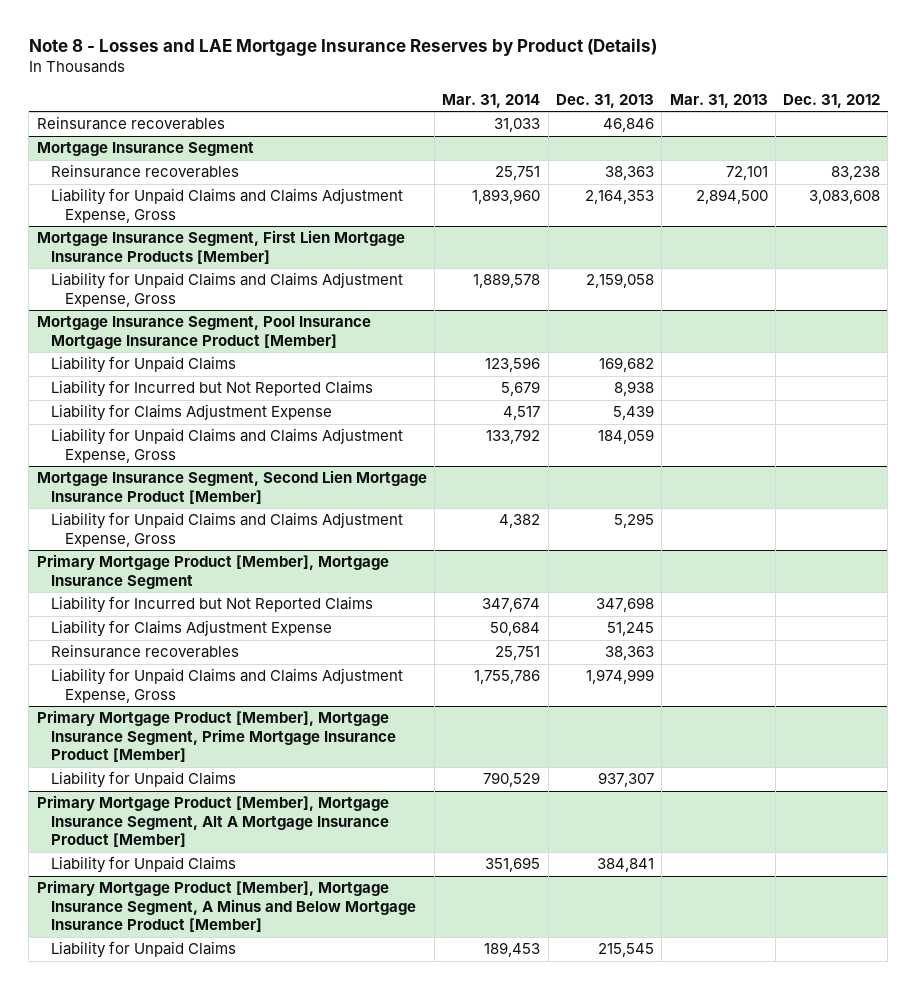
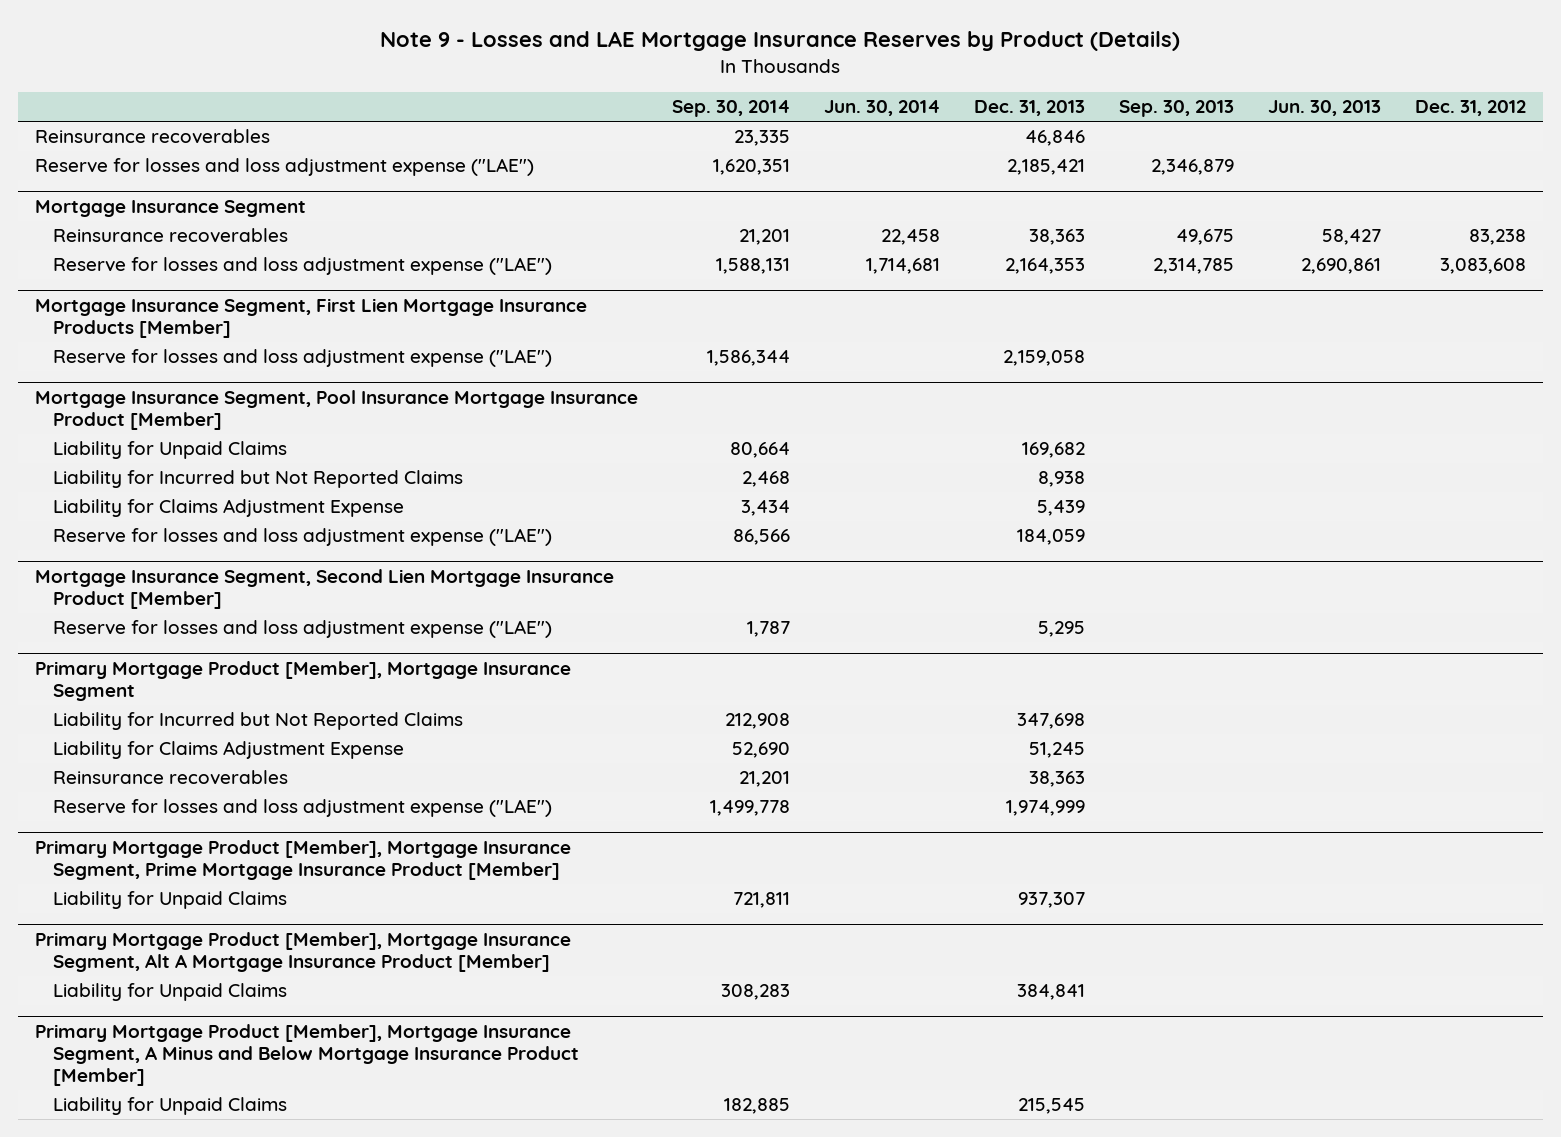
- Note 8 - Losses and LAE Mortgage Insurance Reserves by Product (Details)
+ Note 9 - Losses and LAE Mortgage Insurance Reserves by Product (Details)
- | Mar. 31, 2014 | Dec. 31, 2013 | Mar. 31, 2013 | Dec. 31, 2012
+ | Sep. 30, 2014 | Jun. 30, 2014 | Dec. 31, 2013 | Sep. 30, 2013 | Jun. 30, 2013 | Dec. 31, 2012
+ Reserve for losses and loss adjustment expense ("LAE") | 1,620,351 | | 2,185,421 | 2,346,879 | |
@ Mortgage Insurance Segment
- Liability for Unpaid Claims and Claims Adjustment Expense, Gross | 1,893,960 | 2,164,353 | 2,894,500 | 3,083,608
+ Reserve for losses and loss adjustment expense ("LAE") | 1,588,131 | 1,714,681 | 2,164,353 | 2,314,785 | 2,690,861 | 3,083,608
@ Mortgage Insurance Segment, First Lien Mortgage Insurance Products [Member]
- Liability for Unpaid Claims and Claims Adjustment Expense, Gross | 1,889,578 | 2,159,058 | |
+ Reserve for losses and loss adjustment expense ("LAE") | 1,586,344 | | 2,159,058 | | |
@ Mortgage Insurance Segment, Pool Insurance Mortgage Insurance Product [Member]
- Liability for Unpaid Claims and Claims Adjustment Expense, Gross | 133,792 | 184,059 | |
+ Reserve for losses and loss adjustment expense ("LAE") | 86,566 | | 184,059 | | |
@ Mortgage Insurance Segment, Second Lien Mortgage Insurance Product [Member]
- Liability for Unpaid Claims and Claims Adjustment Expense, Gross | 4,382 | 5,295 | |
+ Reserve for losses and loss adjustment expense ("LAE") | 1,787 | | 5,295 | | |
@ Primary Mortgage Product [Member], Mortgage Insurance Segment
- Liability for Unpaid Claims and Claims Adjustment Expense, Gross | 1,755,786 | 1,974,999 | |
+ Reserve for losses and loss adjustment expense ("LAE") | 1,499,778 | | 1,974,999 | | |

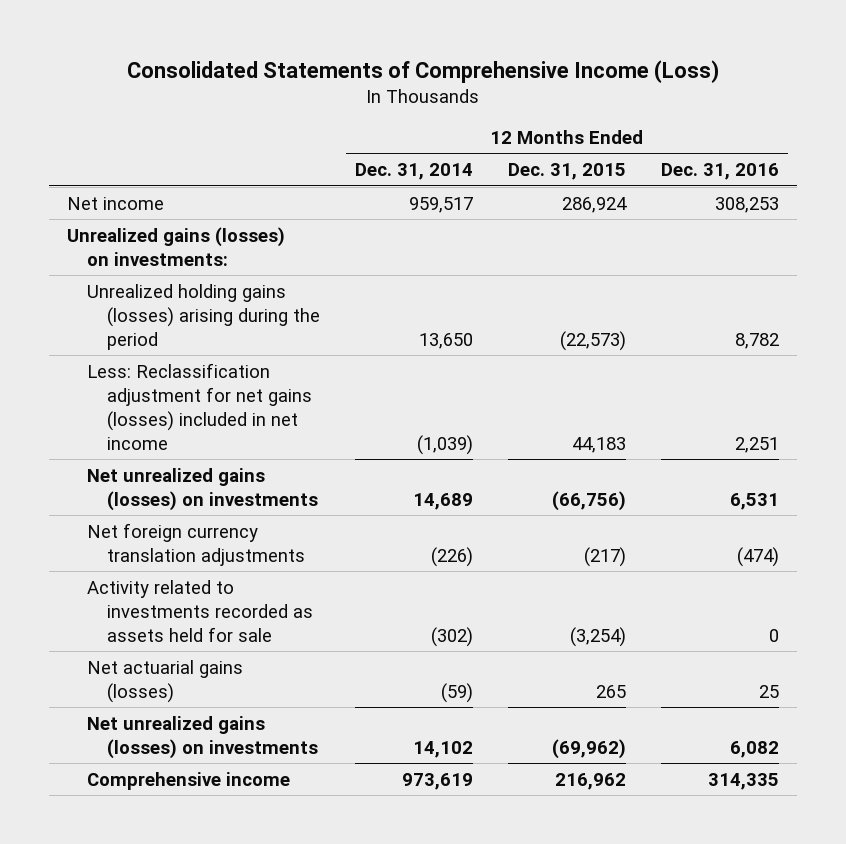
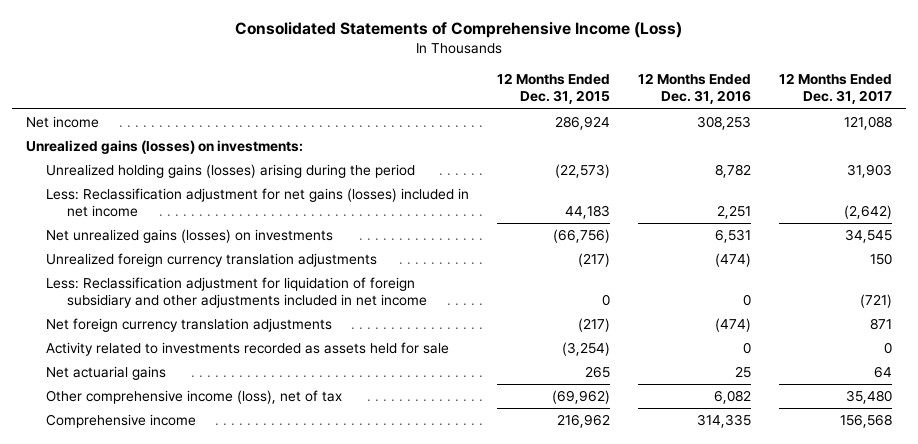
- | 12 Months Ended Dec. 31, 2014 | 12 Months Ended Dec. 31, 2015 | 12 Months Ended Dec. 31, 2016
+ | 12 Months Ended Dec. 31, 2015 | 12 Months Ended Dec. 31, 2016 | 12 Months Ended Dec. 31, 2017
+ Unrealized foreign currency translation adjustments | (217) | (474) | 150
+ Less: Reclassification adjustment for liquidation of foreign subsidiary and other adjustments included in net income | 0 | 0 | (721)
- Net actuarial gains (losses) | (59) | 265 | 25
- Net unrealized gains (losses) on investments | 14,102 | (69,962) | 6,082
+ Net actuarial gains | 265 | 25 | 64
+ Other comprehensive income (loss), net of tax | (69,962) | 6,082 | 35,480

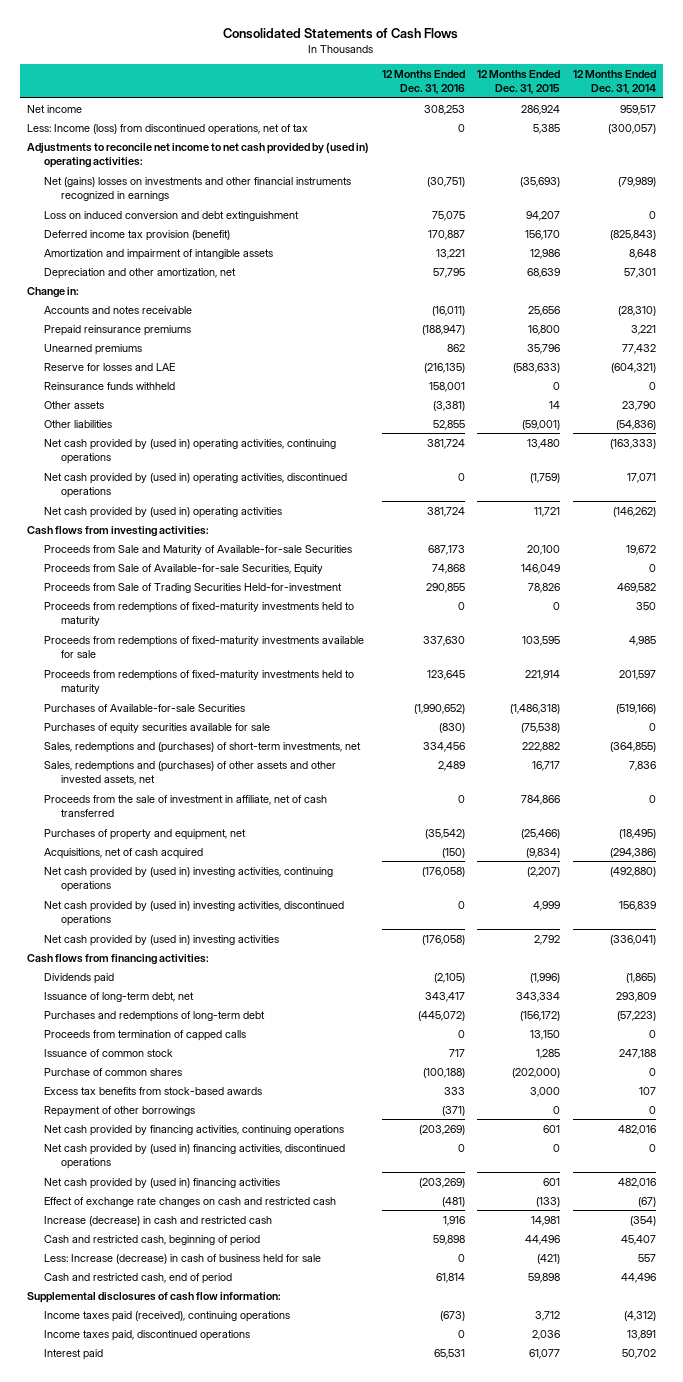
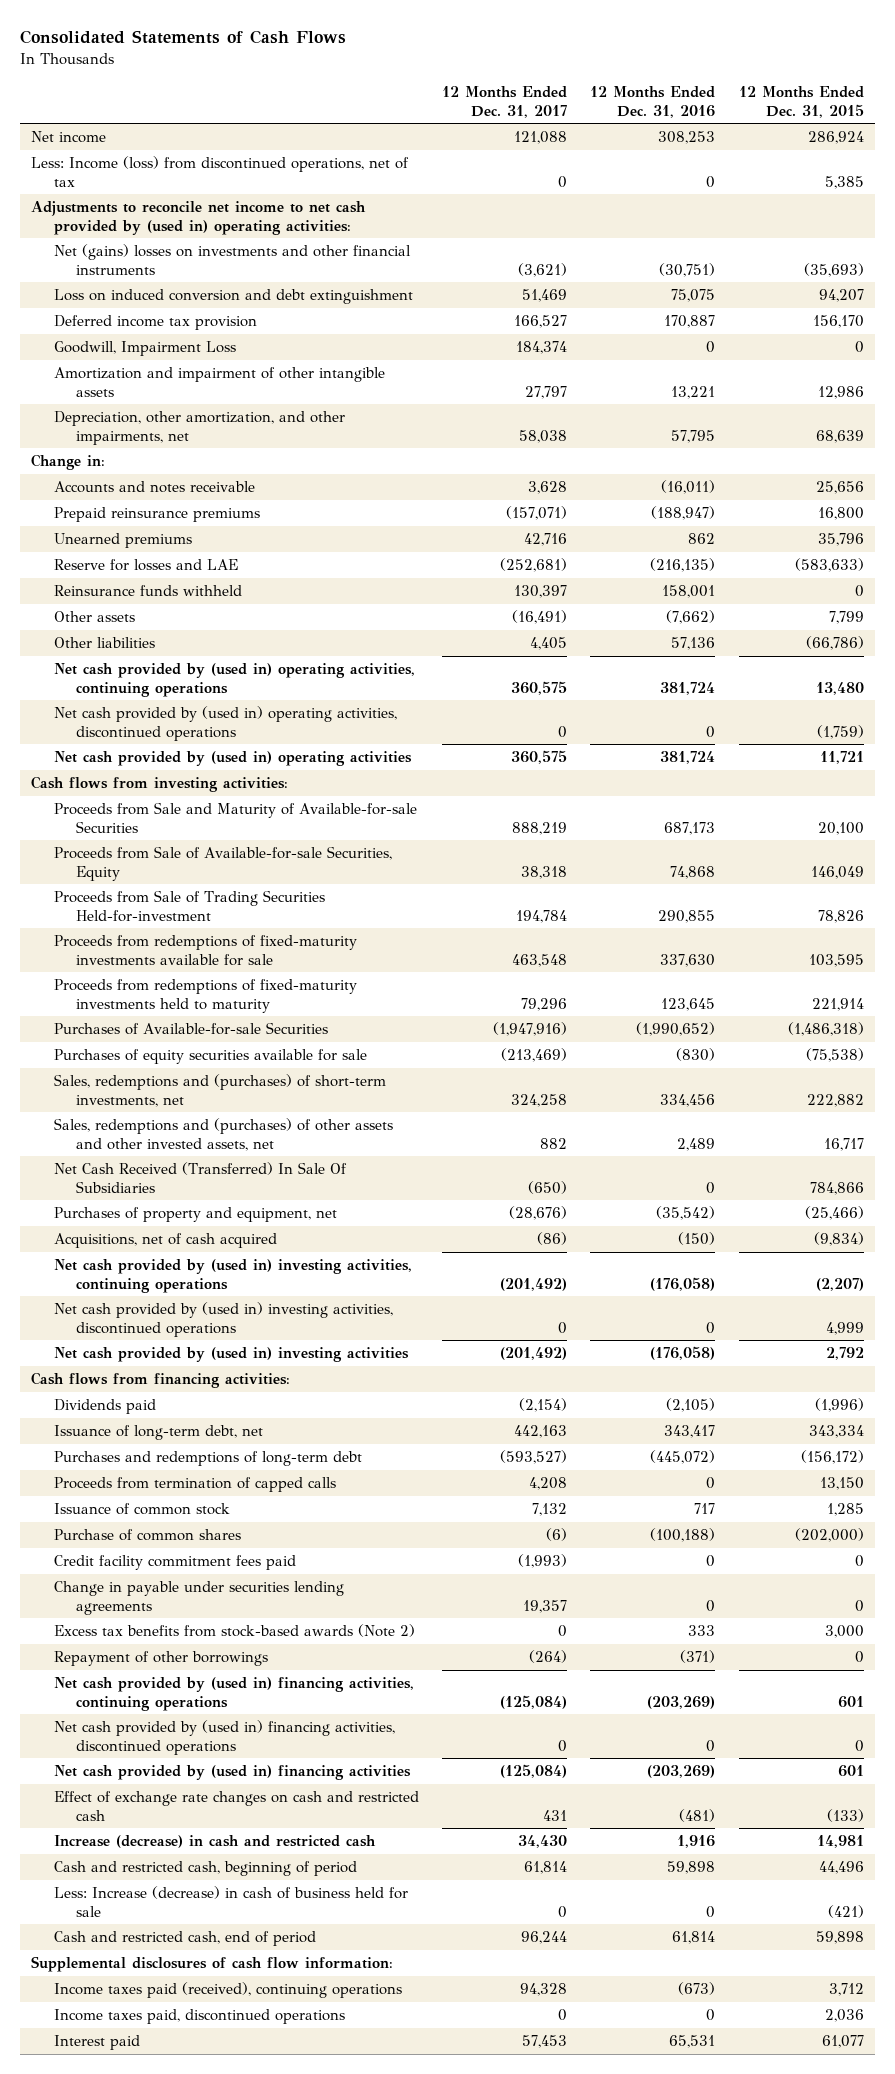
- | 12 Months Ended Dec. 31, 2016 | 12 Months Ended Dec. 31, 2015 | 12 Months Ended Dec. 31, 2014
+ | 12 Months Ended Dec. 31, 2017 | 12 Months Ended Dec. 31, 2016 | 12 Months Ended Dec. 31, 2015
- Net (gains) losses on investments and other financial instruments recognized in earnings | (30,751) | (35,693) | (79,989)
+ Net (gains) losses on investments and other financial instruments | (3,621) | (30,751) | (35,693)
- Deferred income tax provision (benefit) | 170,887 | 156,170 | (825,843)
- Amortization and impairment of intangible assets | 13,221 | 12,986 | 8,648
- Depreciation and other amortization, net | 57,795 | 68,639 | 57,301
+ Deferred income tax provision | 166,527 | 170,887 | 156,170
+ Goodwill, Impairment Loss | 184,374 | 0 | 0
+ Amortization and impairment of other intangible assets | 27,797 | 13,221 | 12,986
+ Depreciation, other amortization, and other impairments, net | 58,038 | 57,795 | 68,639
- Other assets | (3,381) | 14 | 23,790
- Other liabilities | 52,855 | (59,001) | (54,836)
+ Other assets | (16,491) | (7,662) | 7,799
+ Other liabilities | 4,405 | 57,136 | (66,786)
- Proceeds from redemptions of fixed-maturity investments held to maturity | 0 | 0 | 350
- Proceeds from the sale of investment in affiliate, net of cash transferred | 0 | 784,866 | 0
+ Net Cash Received (Transferred) In Sale Of Subsidiaries | (650) | 0 | 784,866
- Excess tax benefits from stock-based awards | 333 | 3,000 | 107
+ Credit facility commitment fees paid | (1,993) | 0 | 0
+ Change in payable under securities lending agreements | 19,357 | 0 | 0
+ Excess tax benefits from stock-based awards (Note 2) | 0 | 333 | 3,000
- Net cash provided by financing activities, continuing operations | (203,269) | 601 | 482,016
+ Net cash provided by (used in) financing activities, continuing operations | (125,084) | (203,269) | 601

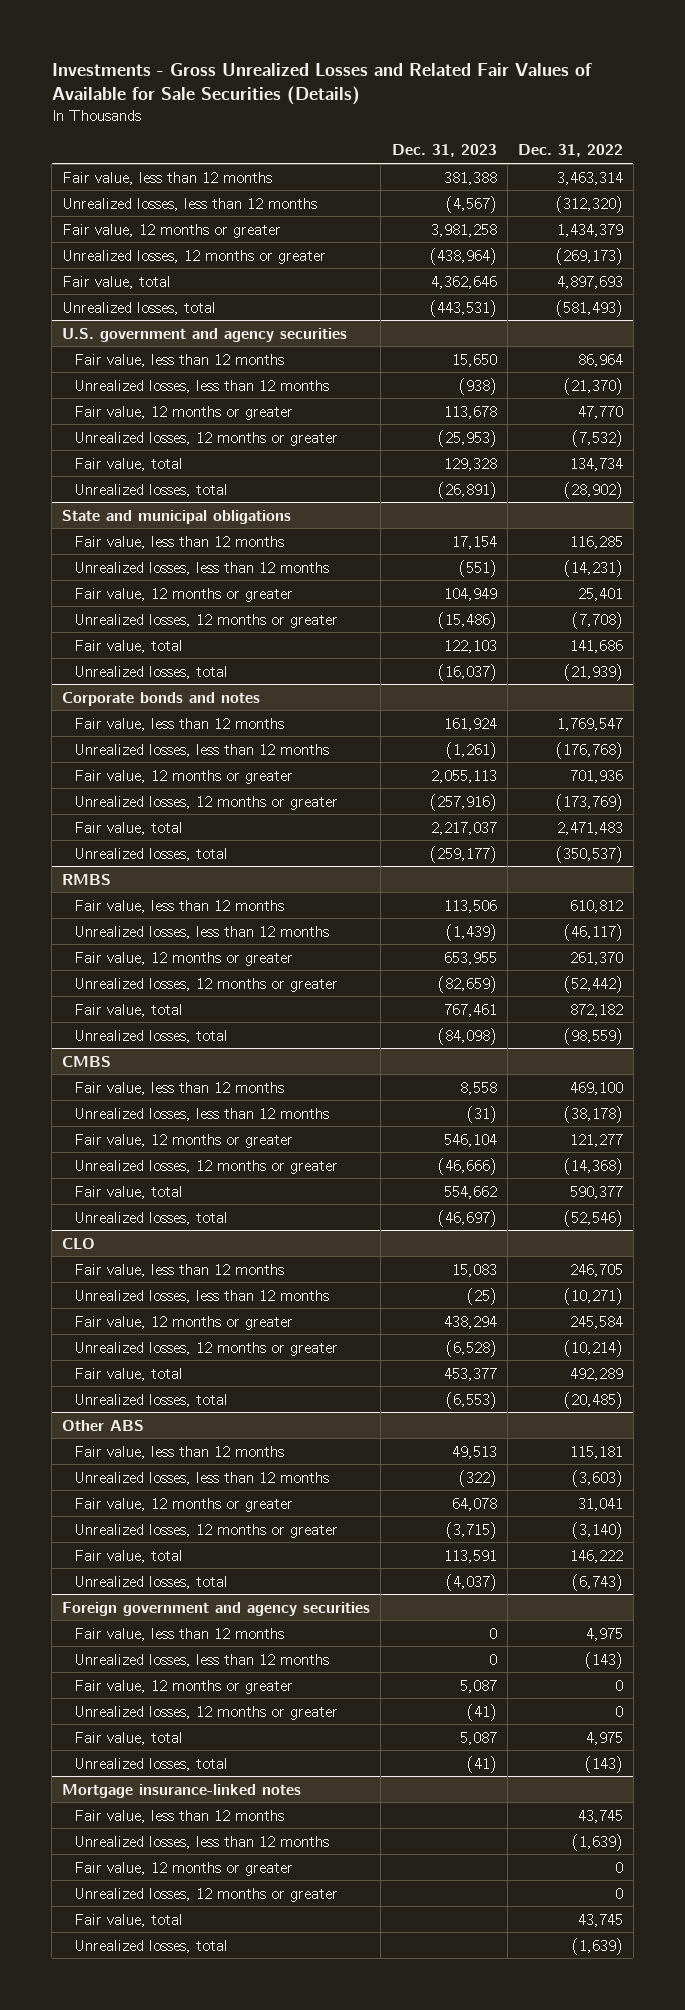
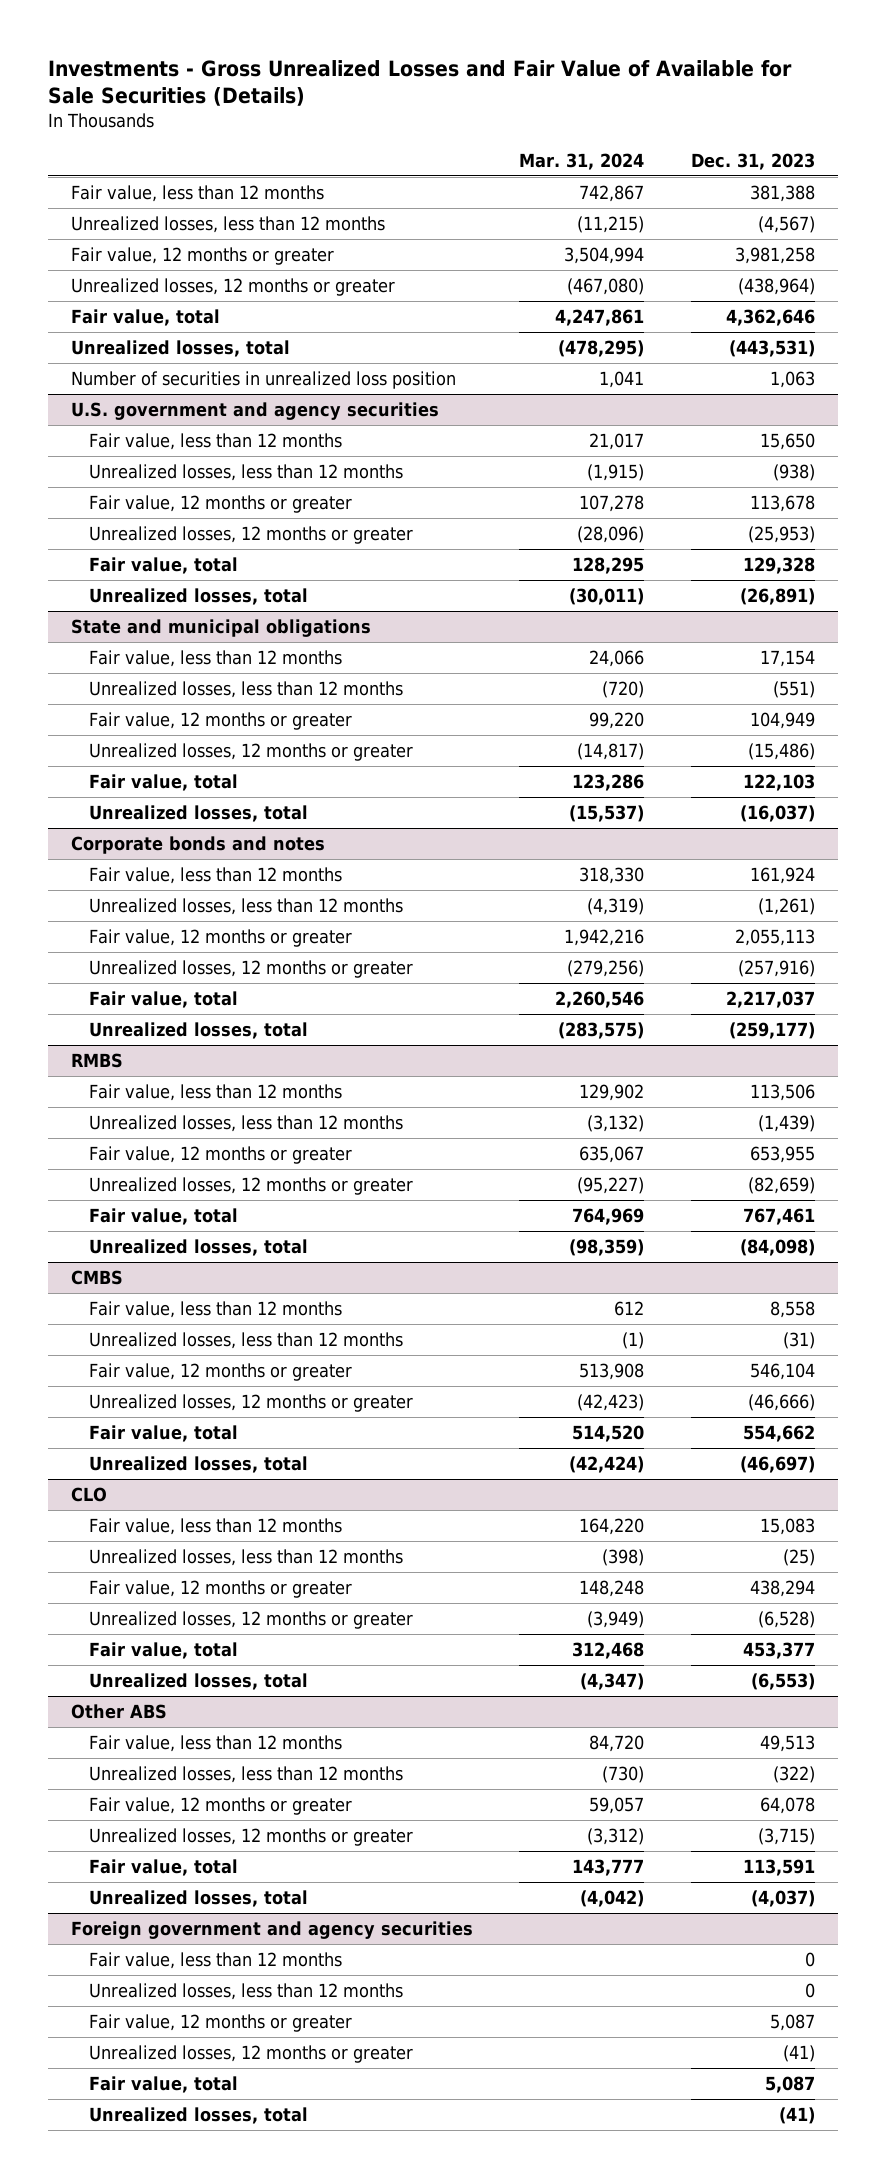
- Investments - Gross Unrealized Losses and Related Fair Values of Available for Sale Securities (Details)
+ Investments - Gross Unrealized Losses and Fair Value of Available for Sale Securities (Details)
- | Dec. 31, 2023 | Dec. 31, 2022
+ | Mar. 31, 2024 | Dec. 31, 2023
+ Number of securities in unrealized loss position | 1,041 | 1,063
- Mortgage insurance-linked notes
- Fair value, less than 12 months | | 43,745
- Unrealized losses, less than 12 months | | (1,639)
- Fair value, 12 months or greater | | 0
- Unrealized losses, 12 months or greater | | 0
- Fair value, total | | 43,745
- Unrealized losses, total | | (1,639)

